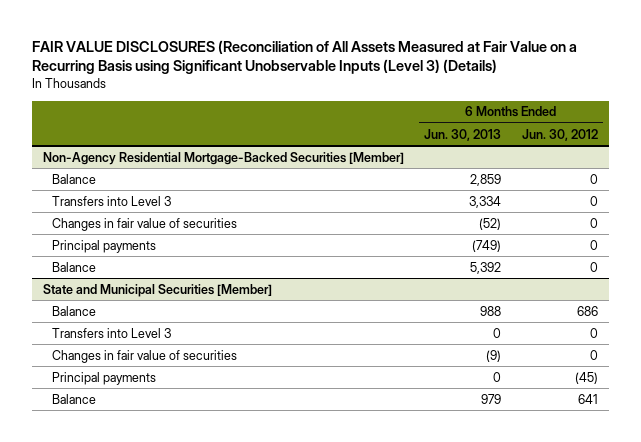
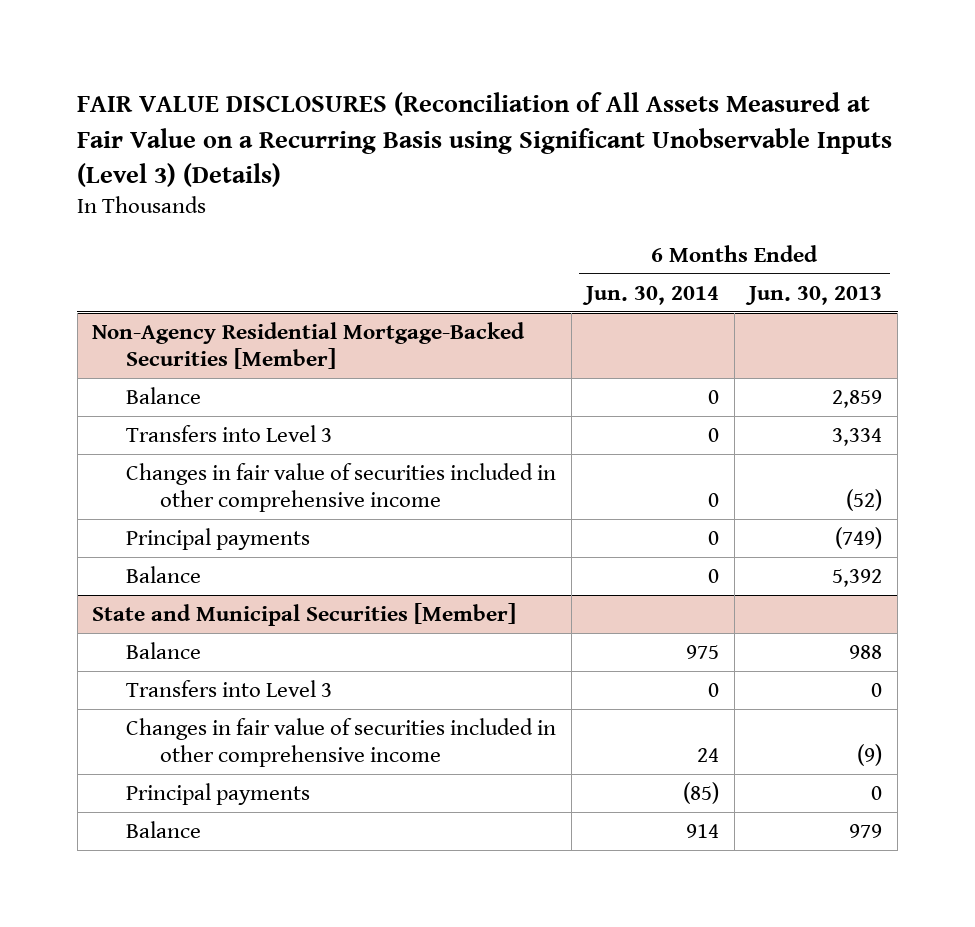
- | 6 Months Ended Jun. 30, 2013 | 6 Months Ended Jun. 30, 2012
+ | 6 Months Ended Jun. 30, 2014 | 6 Months Ended Jun. 30, 2013
@ Non-Agency Residential Mortgage-Backed Securities [Member]
- Changes in fair value of securities | (52) | 0
+ Changes in fair value of securities included in other comprehensive income | 0 | (52)
@ State and Municipal Securities [Member]
- Changes in fair value of securities | (9) | 0
+ Changes in fair value of securities included in other comprehensive income | 24 | (9)

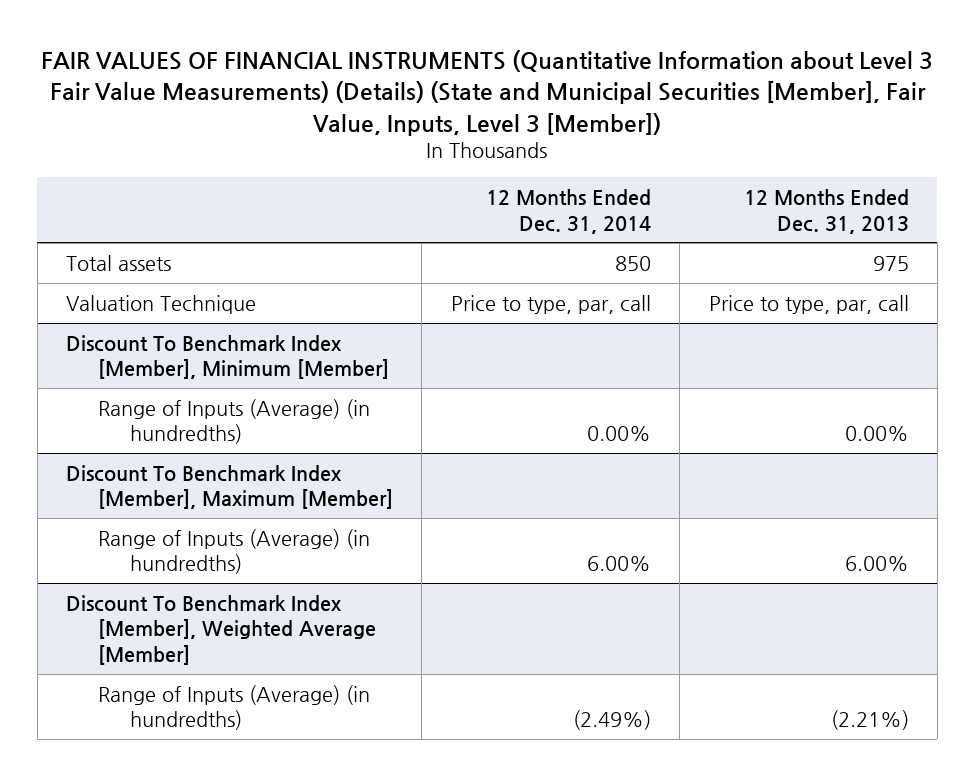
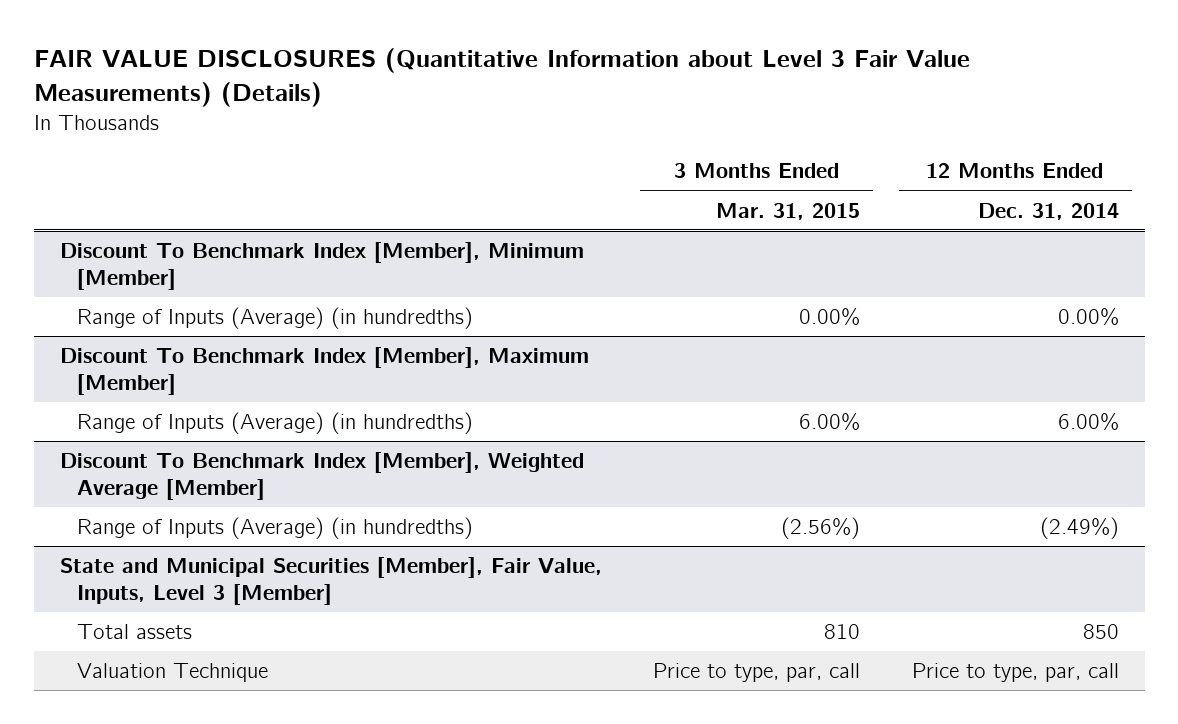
- FAIR VALUES OF FINANCIAL INSTRUMENTS (Quantitative Information about Level 3 Fair Value Measurements) (Details) (State and Municipal Securities [Member], Fair Value, Inputs, Level 3 [Member])
+ FAIR VALUE DISCLOSURES (Quantitative Information about Level 3 Fair Value Measurements) (Details)
- | 12 Months Ended Dec. 31, 2014 | 12 Months Ended Dec. 31, 2013
+ | 3 Months Ended Mar. 31, 2015 | 12 Months Ended Dec. 31, 2014
- Total assets | 850 | 975
- Valuation Technique | Price to type, par, call | Price to type, par, call
+ State and Municipal Securities [Member], Fair Value, Inputs, Level 3 [Member]
+ Total assets | 810 | 850
+ Valuation Technique | Price to type, par, call | Price to type, par, call

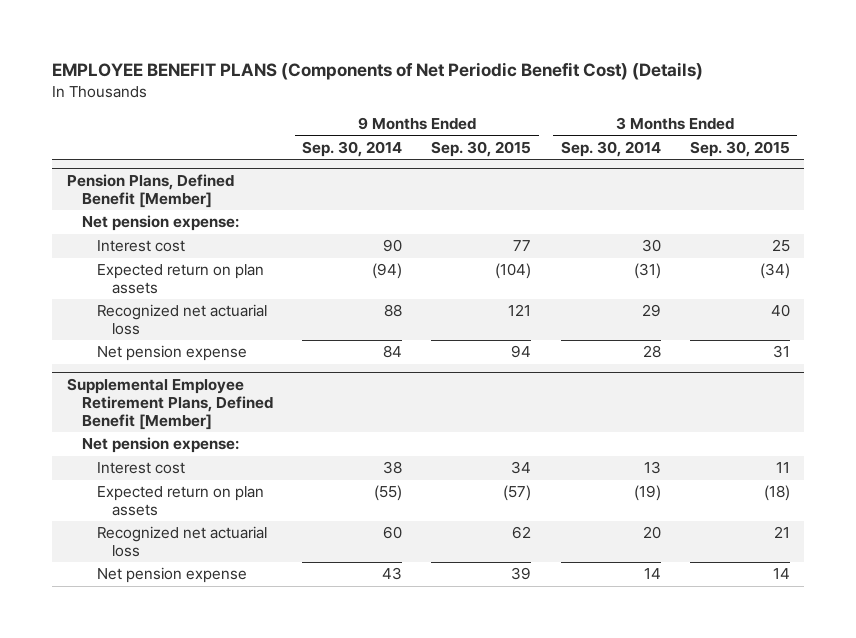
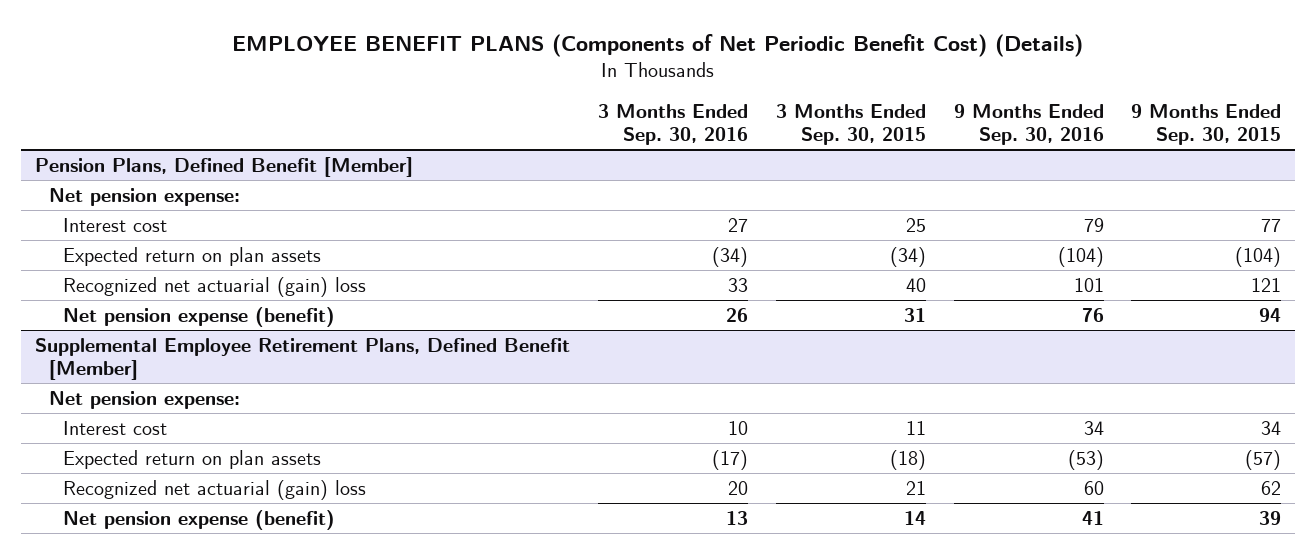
- | 9 Months Ended Sep. 30, 2014 | 9 Months Ended Sep. 30, 2015 | 3 Months Ended Sep. 30, 2014 | 3 Months Ended Sep. 30, 2015
+ | 3 Months Ended Sep. 30, 2016 | 3 Months Ended Sep. 30, 2015 | 9 Months Ended Sep. 30, 2016 | 9 Months Ended Sep. 30, 2015
@ Pension Plans, Defined Benefit [Member]
- Recognized net actuarial loss | 88 | 121 | 29 | 40
- Net pension expense | 84 | 94 | 28 | 31
+ Recognized net actuarial (gain) loss | 33 | 40 | 101 | 121
+ Net pension expense (benefit) | 26 | 31 | 76 | 94
@ Supplemental Employee Retirement Plans, Defined Benefit [Member]
- Recognized net actuarial loss | 60 | 62 | 20 | 21
- Net pension expense | 43 | 39 | 14 | 14
+ Recognized net actuarial (gain) loss | 20 | 21 | 60 | 62
+ Net pension expense (benefit) | 13 | 14 | 41 | 39

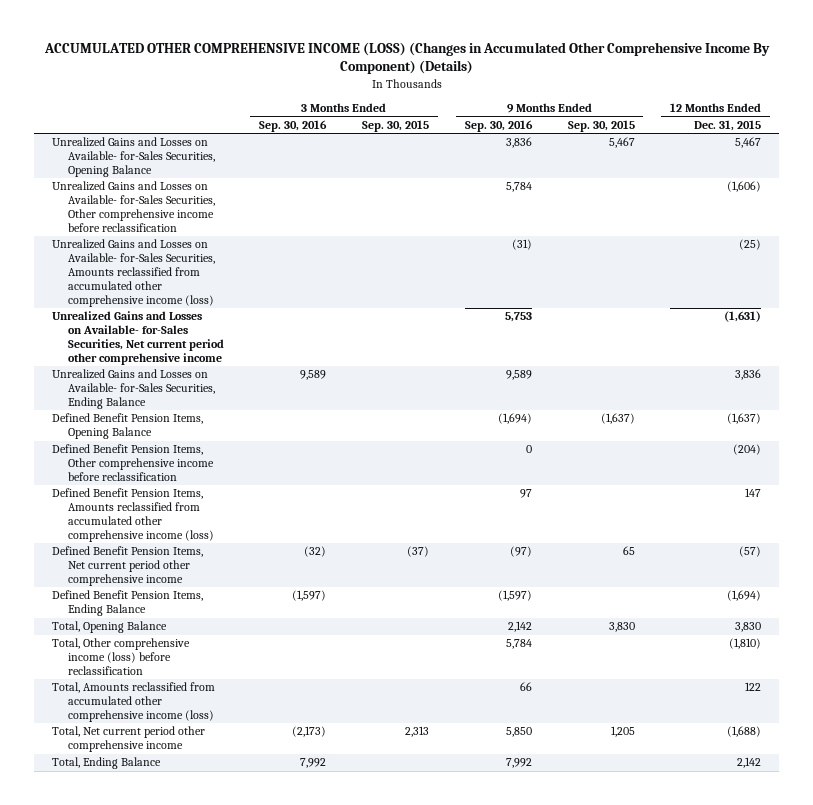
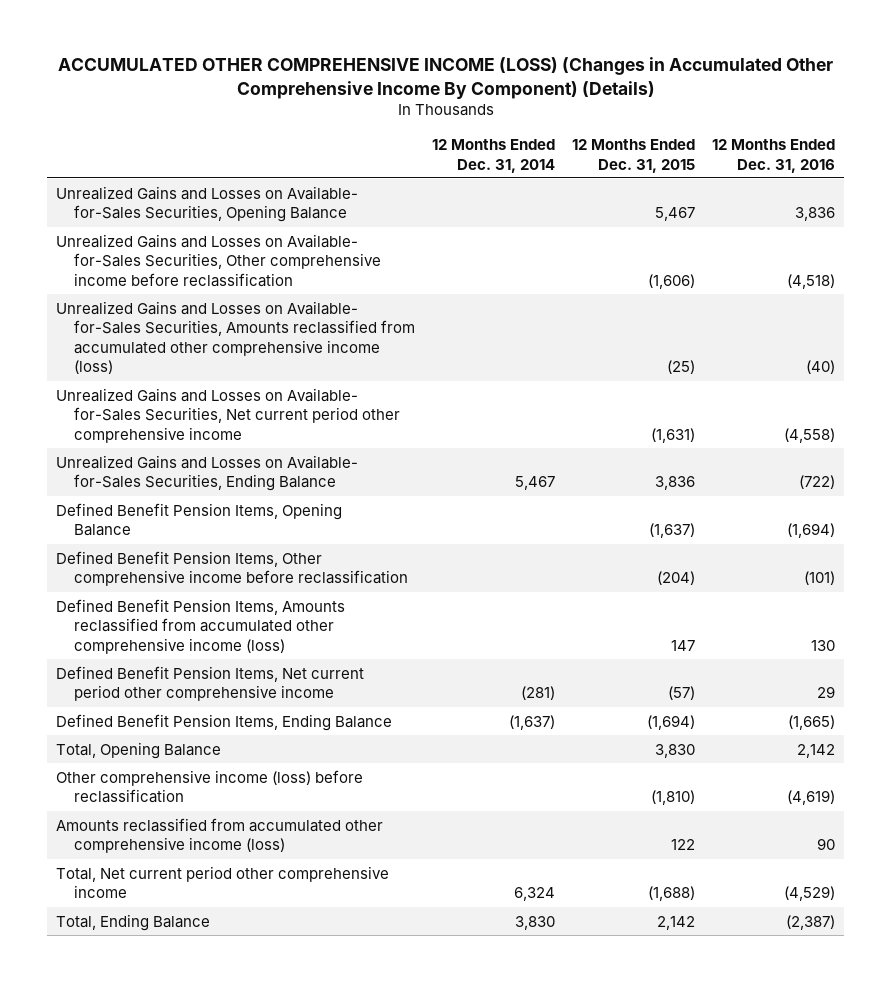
- | 3 Months Ended Sep. 30, 2016 | 3 Months Ended Sep. 30, 2015 | 9 Months Ended Sep. 30, 2016 | 9 Months Ended Sep. 30, 2015 | 12 Months Ended Dec. 31, 2015
+ | 12 Months Ended Dec. 31, 2014 | 12 Months Ended Dec. 31, 2015 | 12 Months Ended Dec. 31, 2016
- Total, Other comprehensive income (loss) before reclassification | | | 5,784 | | (1,810)
- Total, Amounts reclassified from accumulated other comprehensive income (loss) | | | 66 | | 122
+ Other comprehensive income (loss) before reclassification | | (1,810) | (4,619)
+ Amounts reclassified from accumulated other comprehensive income (loss) | | 122 | 90

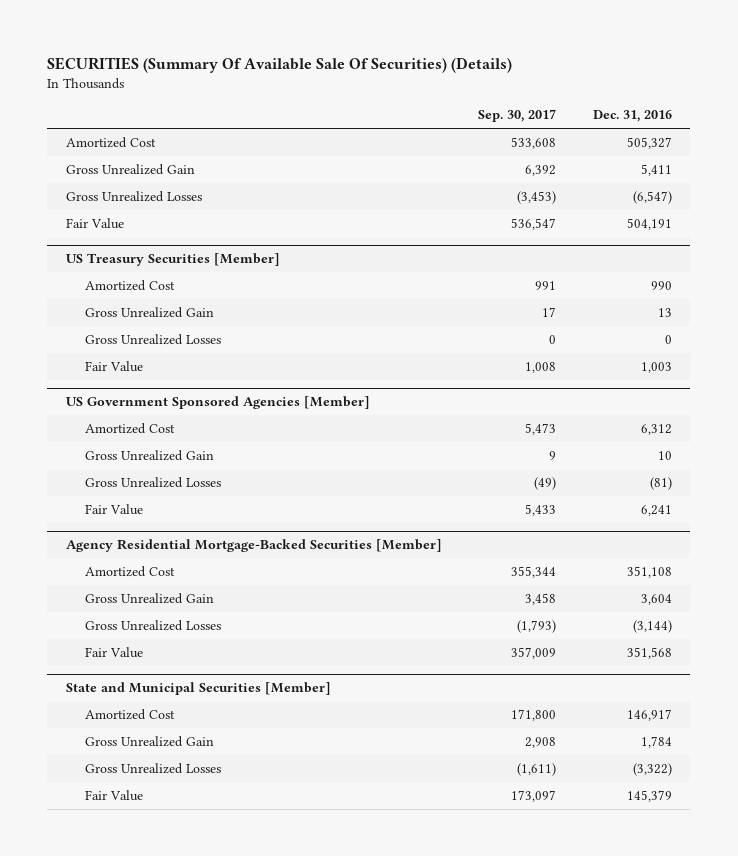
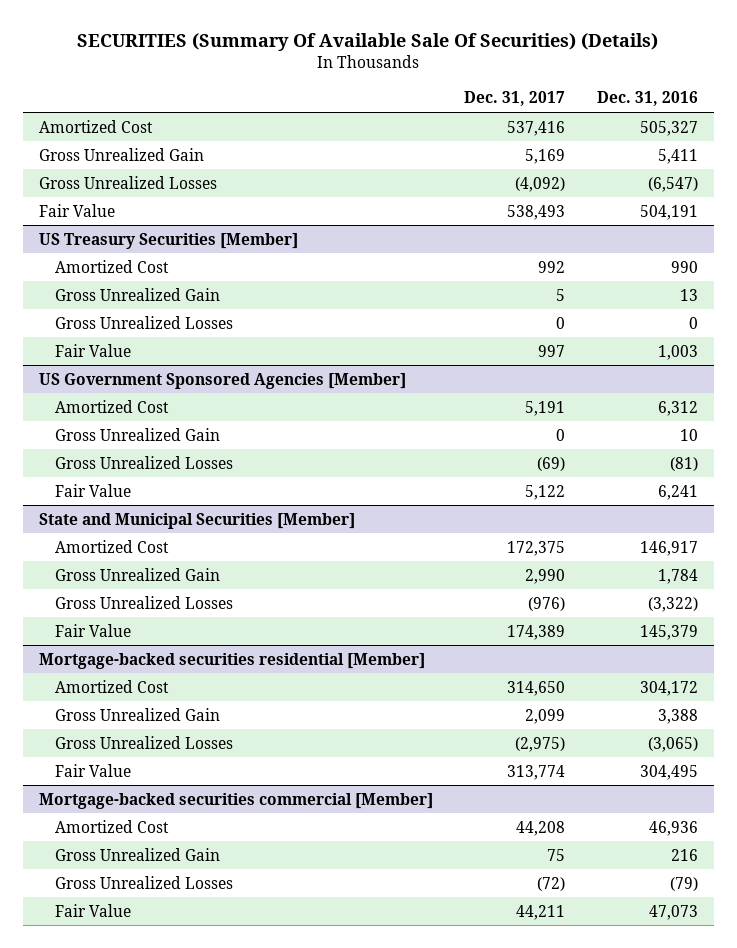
- | Sep. 30, 2017 | Dec. 31, 2016
+ | Dec. 31, 2017 | Dec. 31, 2016
- Agency Residential Mortgage-Backed Securities [Member]
- Amortized Cost | 355,344 | 351,108
- Gross Unrealized Gain | 3,458 | 3,604
- Gross Unrealized Losses | (1,793) | (3,144)
- Fair Value | 357,009 | 351,568
+ Mortgage-backed securities residential [Member]
+ Amortized Cost | 314,650 | 304,172
+ Gross Unrealized Gain | 2,099 | 3,388
+ Gross Unrealized Losses | (2,975) | (3,065)
+ Fair Value | 313,774 | 304,495
+ Mortgage-backed securities commercial [Member]
+ Amortized Cost | 44,208 | 46,936
+ Gross Unrealized Gain | 75 | 216
+ Gross Unrealized Losses | (72) | (79)
+ Fair Value | 44,211 | 47,073

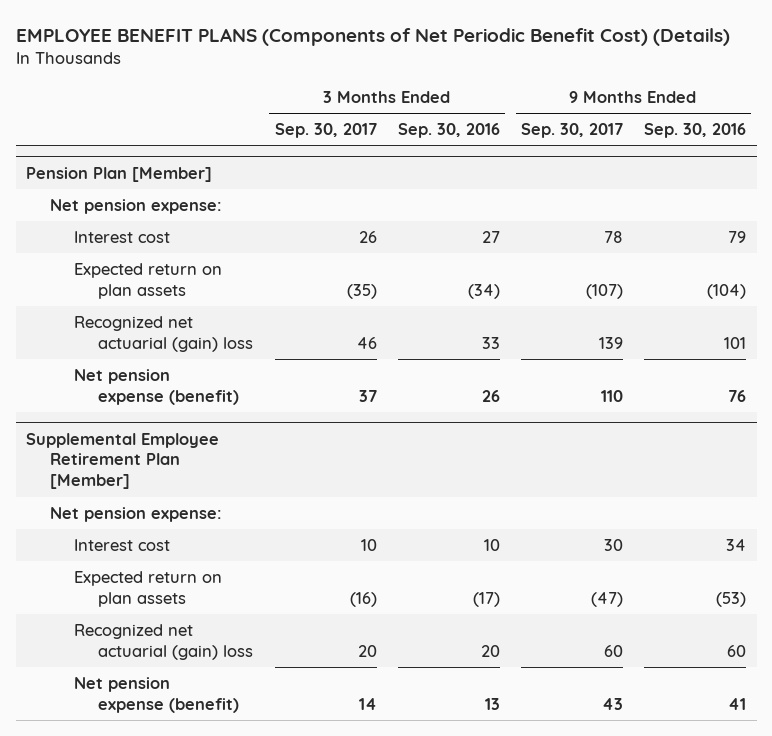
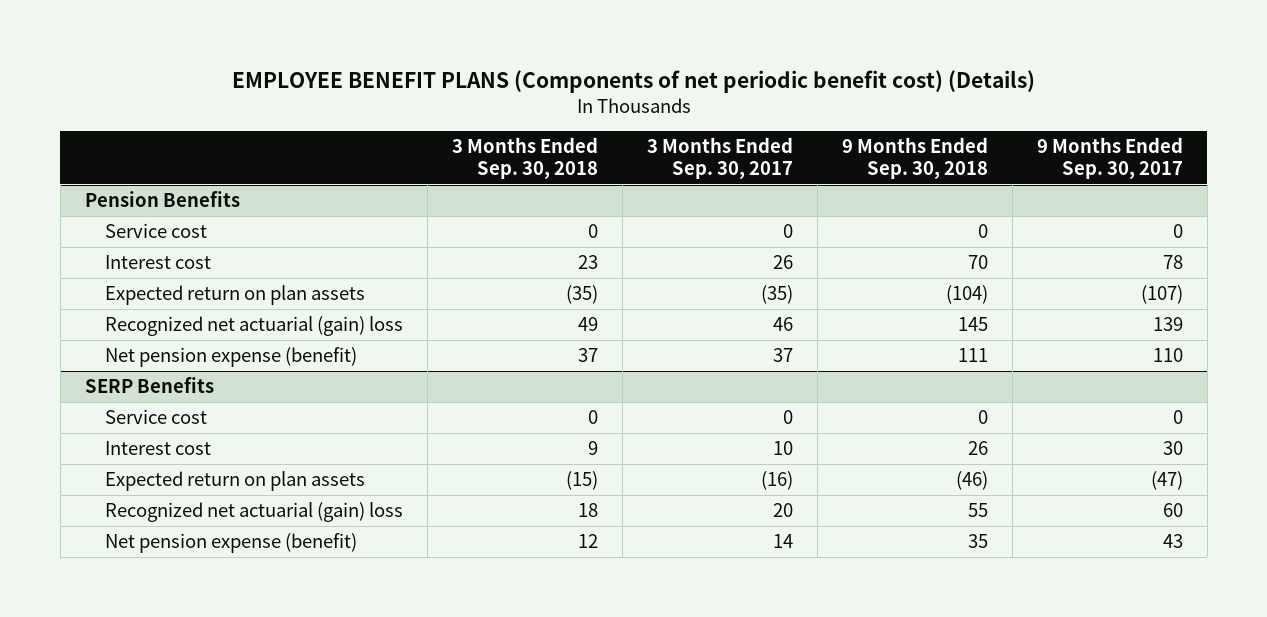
- EMPLOYEE BENEFIT PLANS (Components of Net Periodic Benefit Cost) (Details)
+ EMPLOYEE BENEFIT PLANS (Components of net periodic benefit cost) (Details)
- | 3 Months Ended Sep. 30, 2017 | 3 Months Ended Sep. 30, 2016 | 9 Months Ended Sep. 30, 2017 | 9 Months Ended Sep. 30, 2016
+ | 3 Months Ended Sep. 30, 2018 | 3 Months Ended Sep. 30, 2017 | 9 Months Ended Sep. 30, 2018 | 9 Months Ended Sep. 30, 2017
- Pension Plan [Member]
- Net pension expense:
+ Pension Benefits
+ Service cost | 0 | 0 | 0 | 0
- Supplemental Employee Retirement Plan [Member]
- Net pension expense:
+ SERP Benefits
+ Service cost | 0 | 0 | 0 | 0

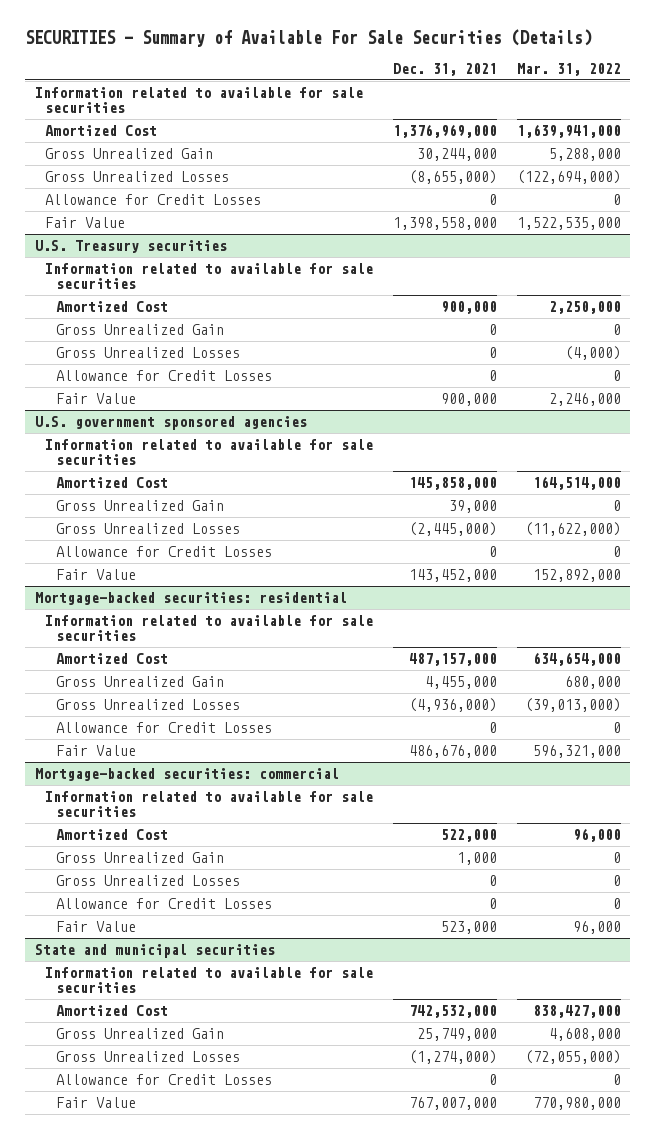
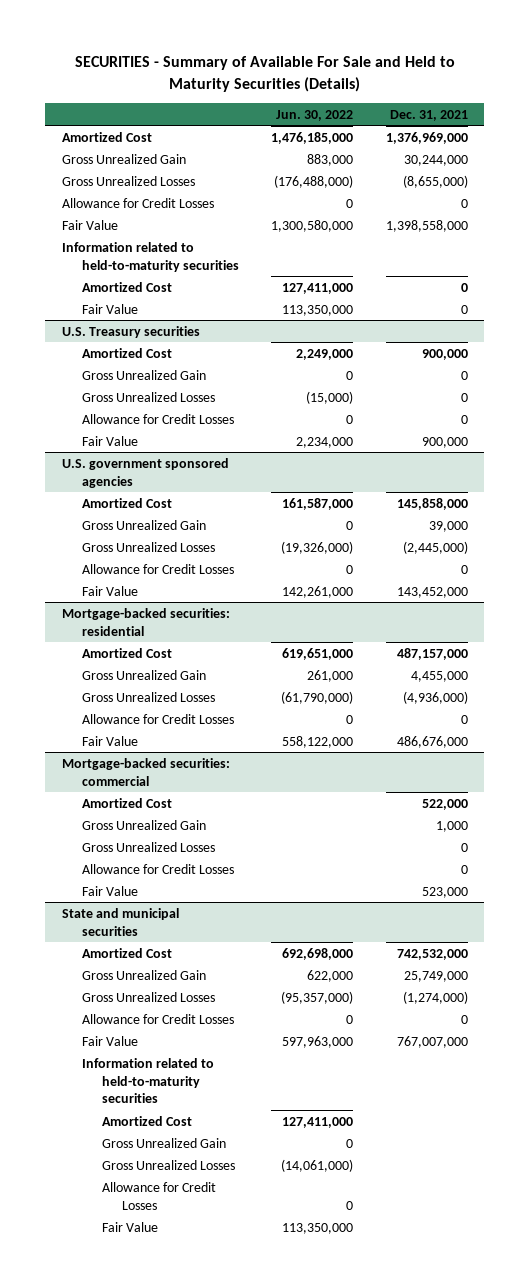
- SECURITIES - Summary of Available For Sale Securities (Details)
+ SECURITIES - Summary of Available For Sale and Held to Maturity Securities (Details)
- | Dec. 31, 2021 | Mar. 31, 2022
+ | Jun. 30, 2022 | Dec. 31, 2021
- Information related to available for sale securities
+ Information related to held-to-maturity securities
+ Amortized Cost | 127,411,000 | 0
+ Fair Value | 113,350,000 | 0
@ U.S. Treasury securities
- Information related to available for sale securities
@ U.S. government sponsored agencies
- Information related to available for sale securities
@ Mortgage-backed securities: residential
- Information related to available for sale securities
@ Mortgage-backed securities: commercial
- Information related to available for sale securities
@ State and municipal securities
- Information related to available for sale securities
+ Information related to held-to-maturity securities
+ Amortized Cost | 127,411,000 |
+ Gross Unrealized Gain | 0 |
+ Gross Unrealized Losses | (14,061,000) |
+ Allowance for Credit Losses | 0 |
+ Fair Value | 113,350,000 |

